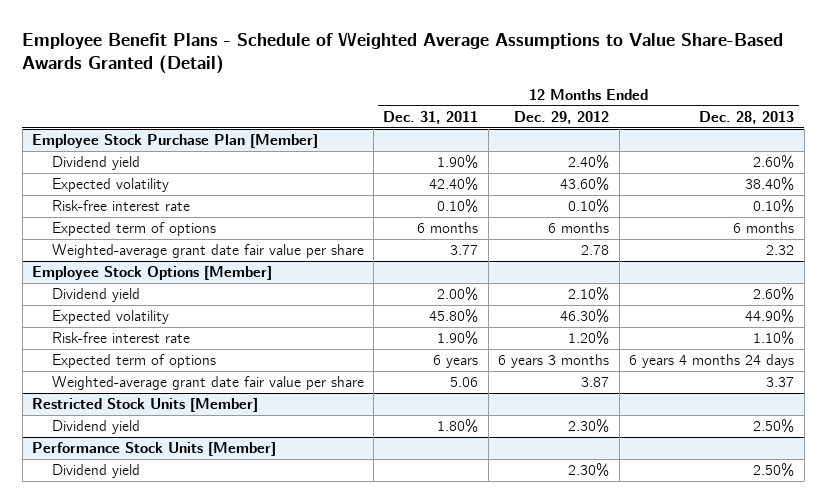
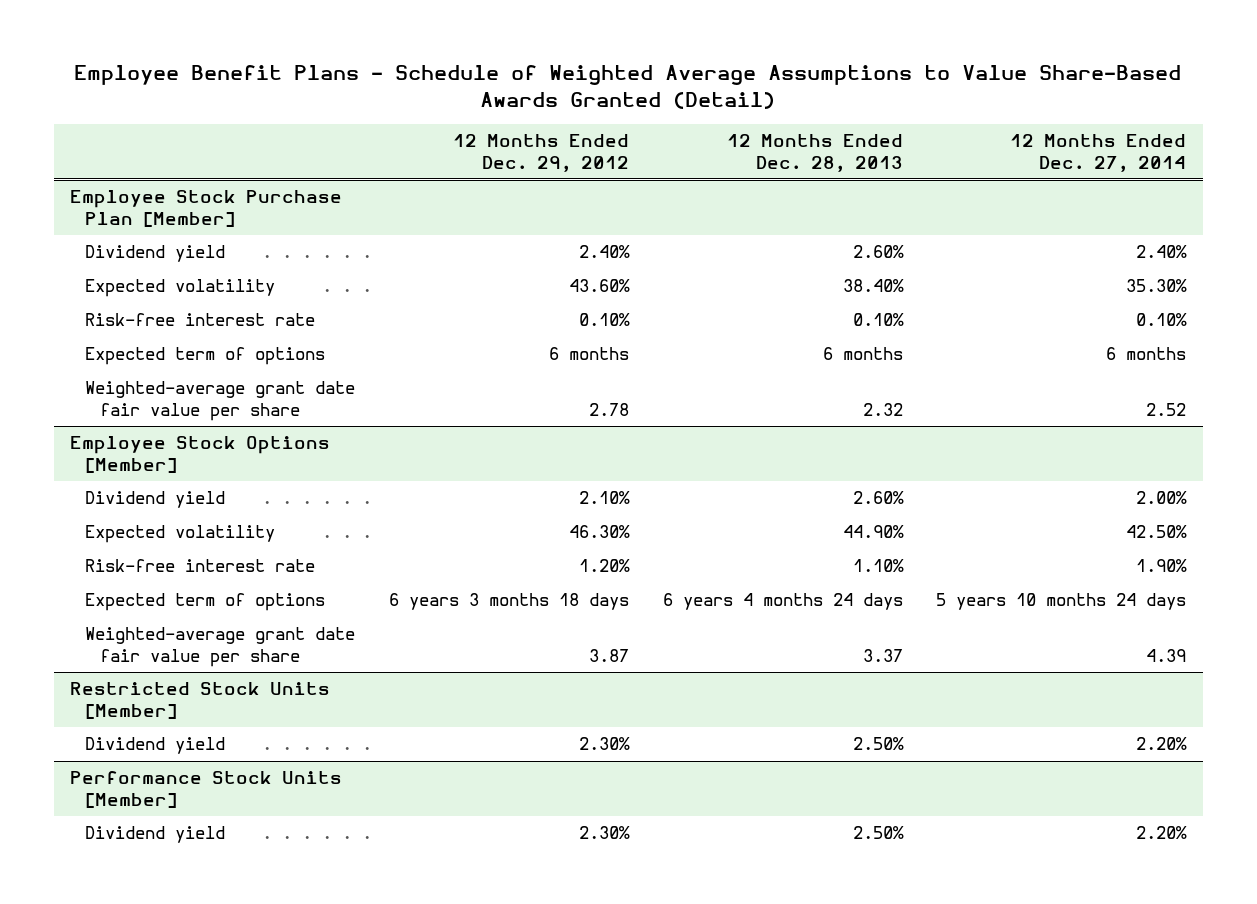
- | 12 Months Ended Dec. 31, 2011 | 12 Months Ended Dec. 29, 2012 | 12 Months Ended Dec. 28, 2013
+ | 12 Months Ended Dec. 29, 2012 | 12 Months Ended Dec. 28, 2013 | 12 Months Ended Dec. 27, 2014
@ Employee Stock Options [Member]
- Expected term of options | 6 years | 6 years 3 months | 6 years 4 months 24 days
+ Expected term of options | 6 years 3 months 18 days | 6 years 4 months 24 days | 5 years 10 months 24 days

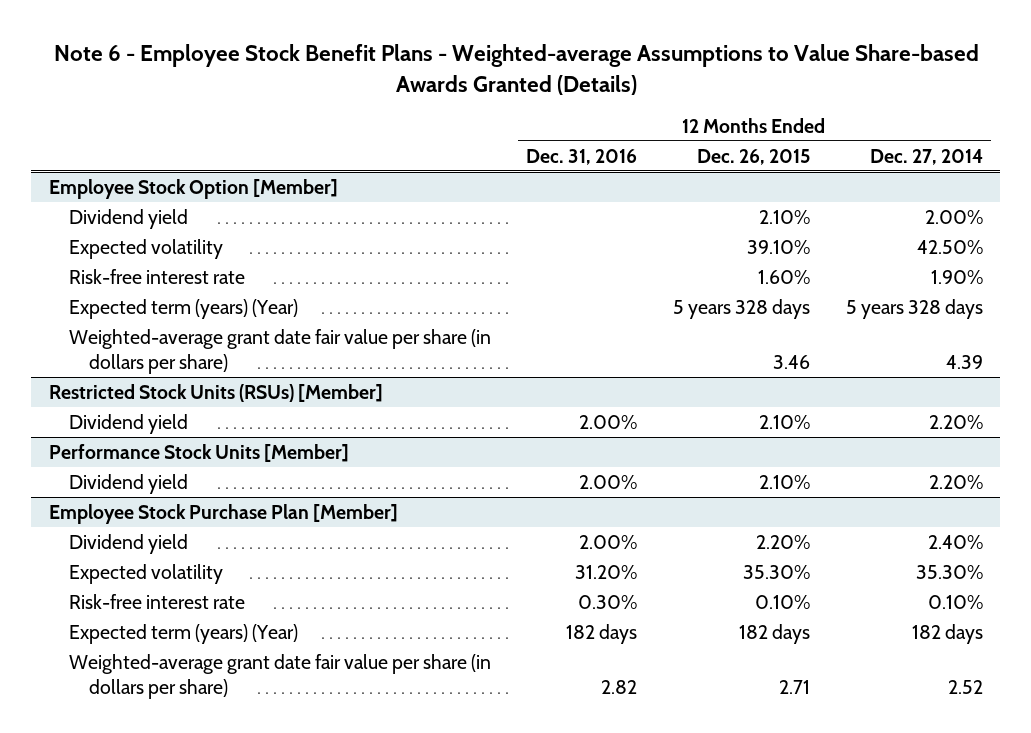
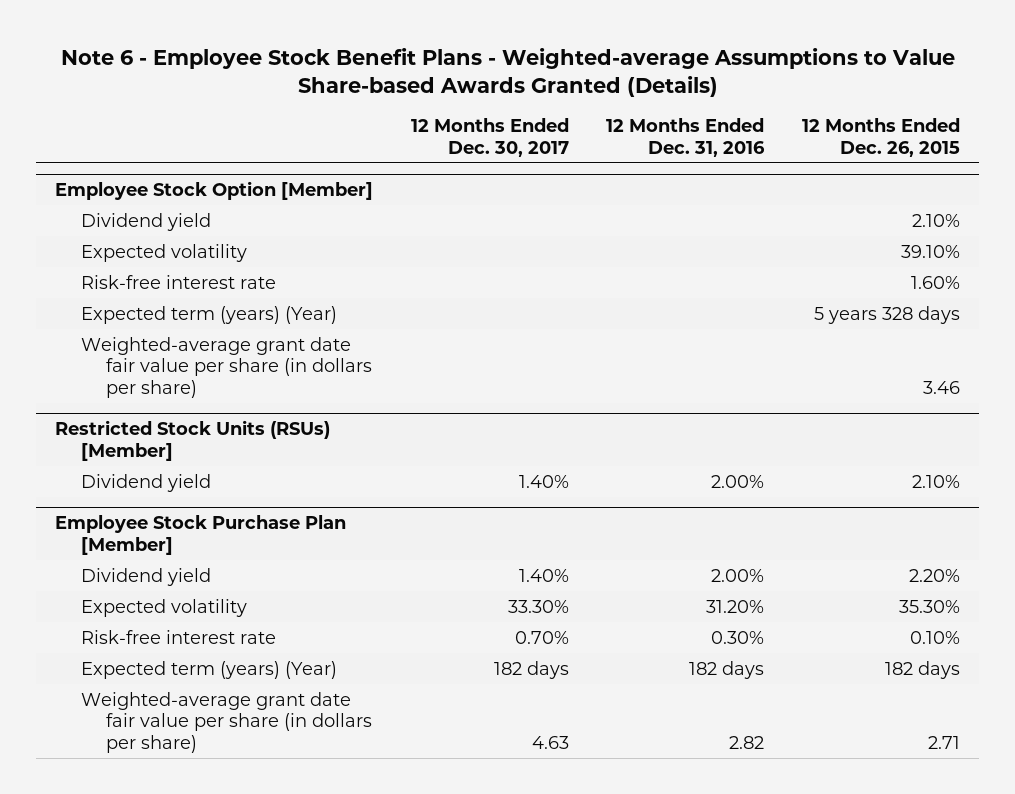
- | 12 Months Ended Dec. 31, 2016 | 12 Months Ended Dec. 26, 2015 | 12 Months Ended Dec. 27, 2014
+ | 12 Months Ended Dec. 30, 2017 | 12 Months Ended Dec. 31, 2016 | 12 Months Ended Dec. 26, 2015
- Performance Stock Units [Member]
- Dividend yield | 2.00% | 2.10% | 2.20%

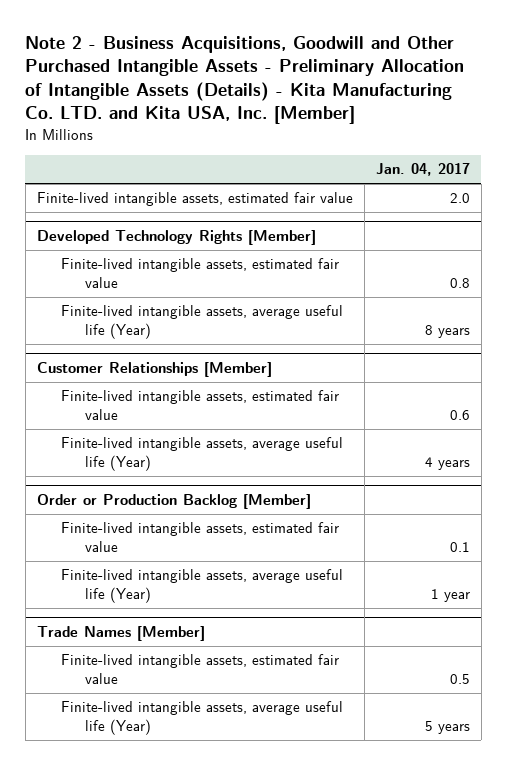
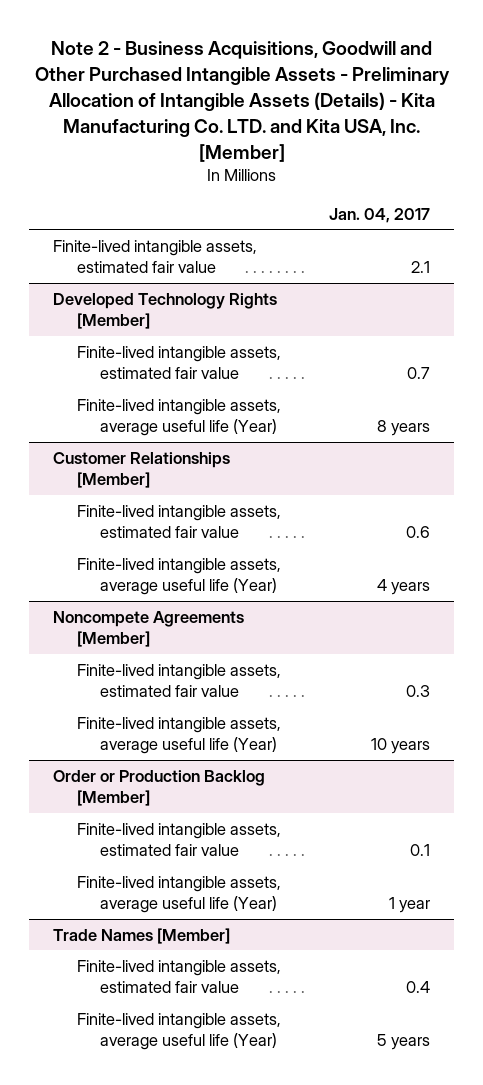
- Finite-lived intangible assets, estimated fair value | 2.0
+ Finite-lived intangible assets, estimated fair value | 2.1
@ Developed Technology Rights [Member]
- Finite-lived intangible assets, estimated fair value | 0.8
+ Finite-lived intangible assets, estimated fair value | 0.7
+ Noncompete Agreements [Member]
+ Finite-lived intangible assets, estimated fair value | 0.3
+ Finite-lived intangible assets, average useful life (Year) | 10 years
@ Trade Names [Member]
- Finite-lived intangible assets, estimated fair value | 0.5
+ Finite-lived intangible assets, estimated fair value | 0.4

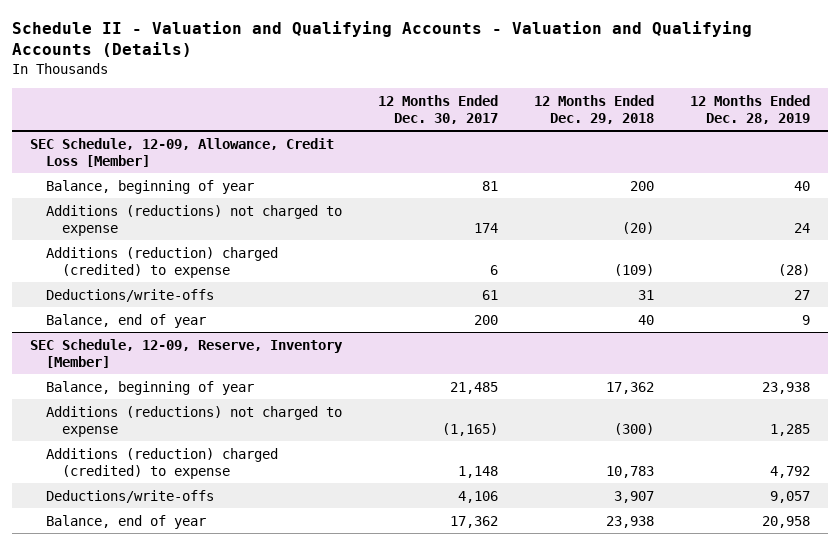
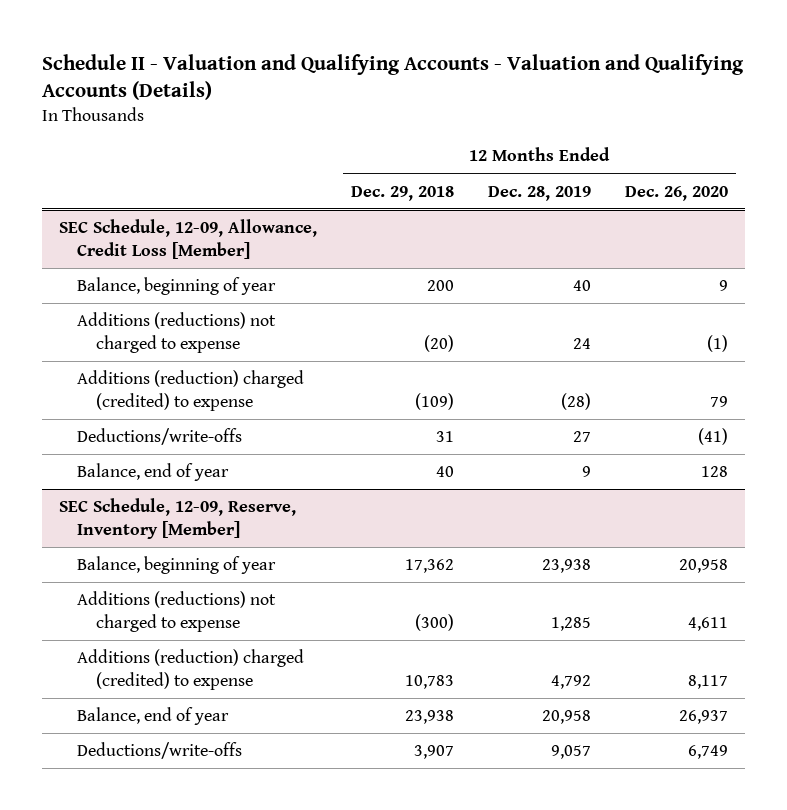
- | 12 Months Ended Dec. 30, 2017 | 12 Months Ended Dec. 29, 2018 | 12 Months Ended Dec. 28, 2019
+ | 12 Months Ended Dec. 29, 2018 | 12 Months Ended Dec. 28, 2019 | 12 Months Ended Dec. 26, 2020
@ SEC Schedule, 12-09, Reserve, Inventory [Member]
moved down: Deductions/write-offs | 3,907 | 9,057 | 6,749

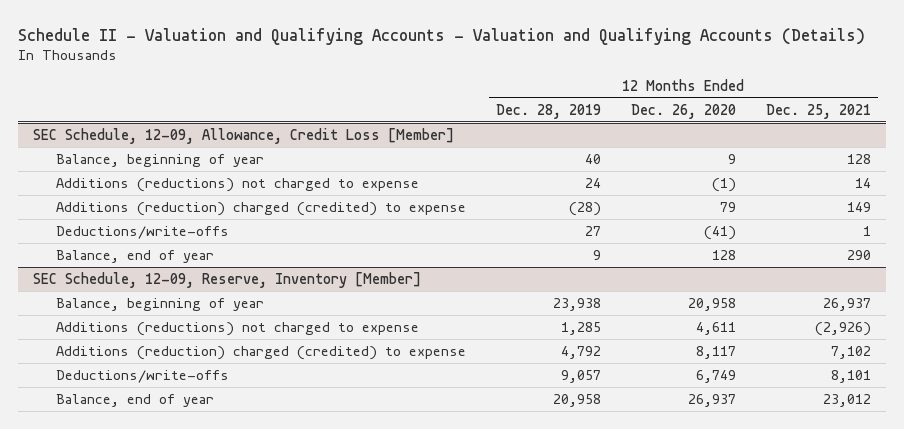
- | 12 Months Ended Dec. 29, 2018 | 12 Months Ended Dec. 28, 2019 | 12 Months Ended Dec. 26, 2020
+ | 12 Months Ended Dec. 28, 2019 | 12 Months Ended Dec. 26, 2020 | 12 Months Ended Dec. 25, 2021
@ SEC Schedule, 12-09, Reserve, Inventory [Member]
moved down: Balance, end of year | 20,958 | 26,937 | 23,012

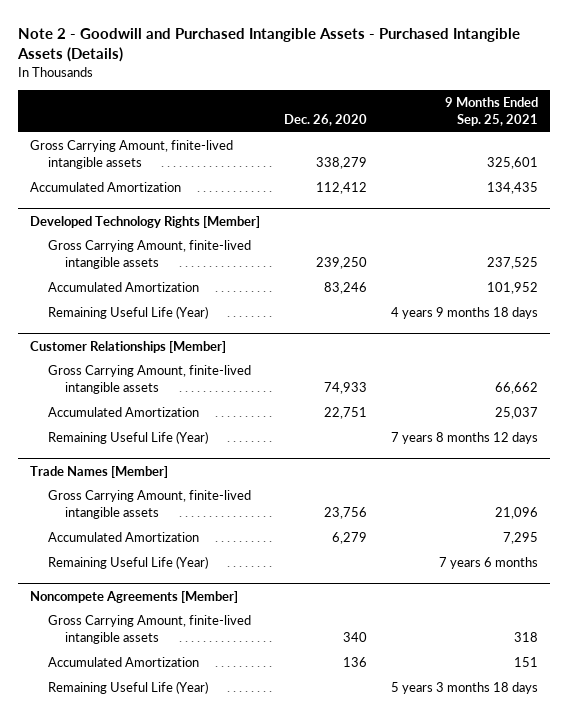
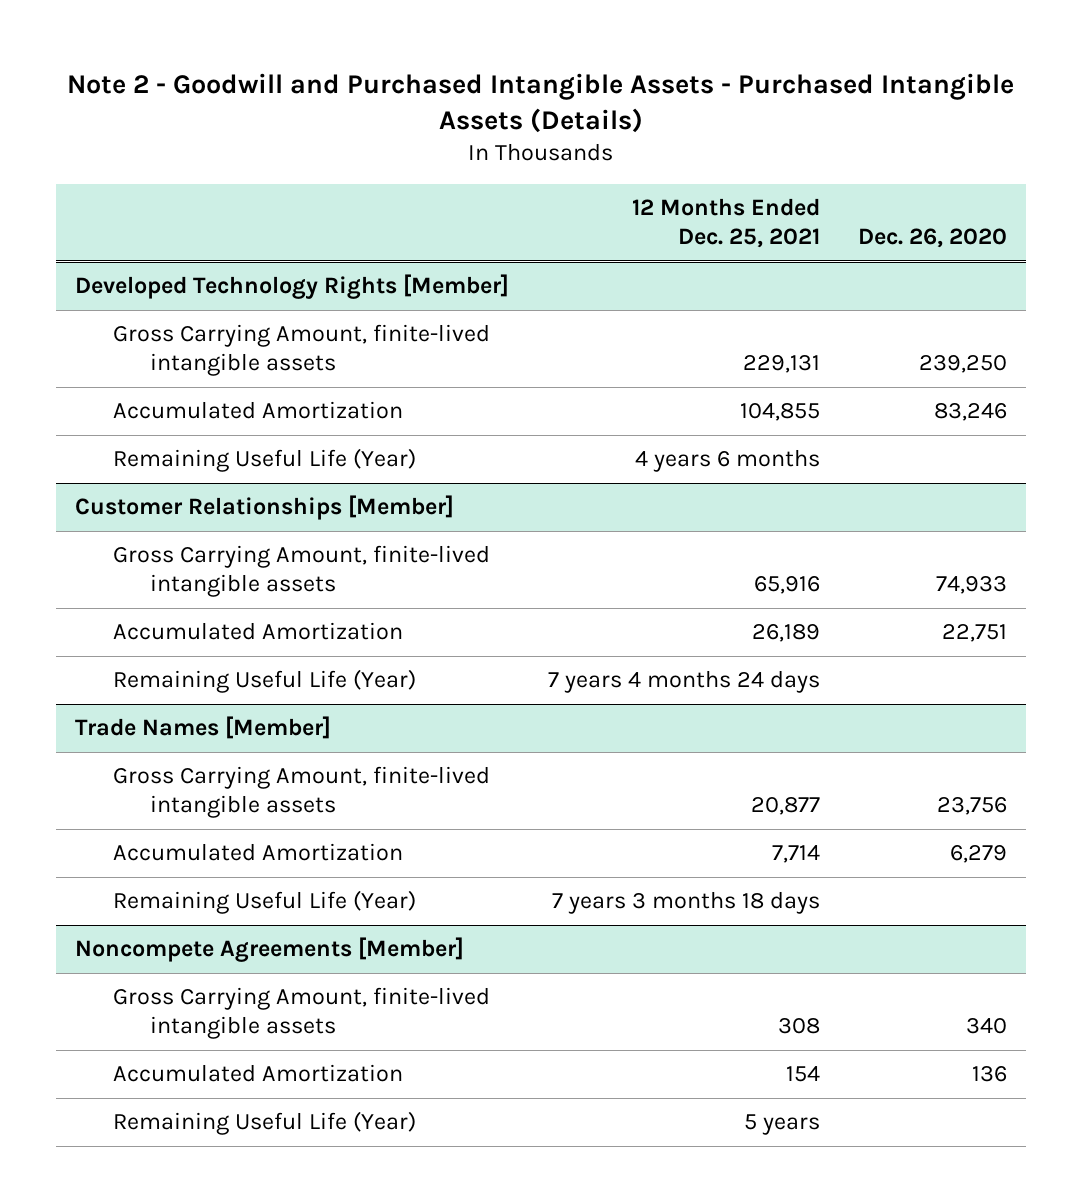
- | Dec. 26, 2020 | 9 Months Ended Sep. 25, 2021
+ | 12 Months Ended Dec. 25, 2021 | Dec. 26, 2020
- Gross Carrying Amount, finite-lived intangible assets | 338,279 | 325,601
- Accumulated Amortization | 112,412 | 134,435

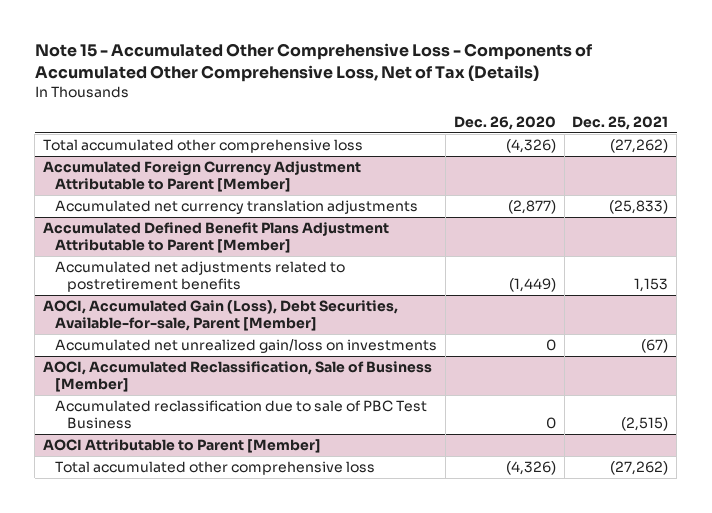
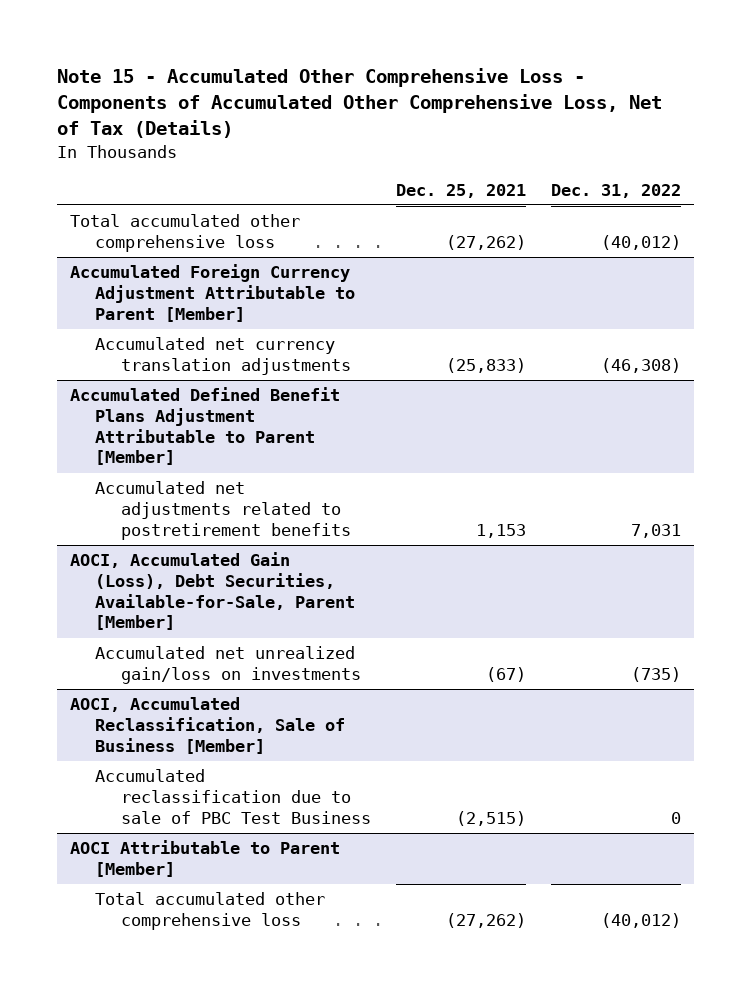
- | Dec. 26, 2020 | Dec. 25, 2021
+ | Dec. 25, 2021 | Dec. 31, 2022
- AOCI, Accumulated Gain (Loss), Debt Securities, Available-for-sale, Parent [Member]
+ AOCI, Accumulated Gain (Loss), Debt Securities, Available-for-Sale, Parent [Member]

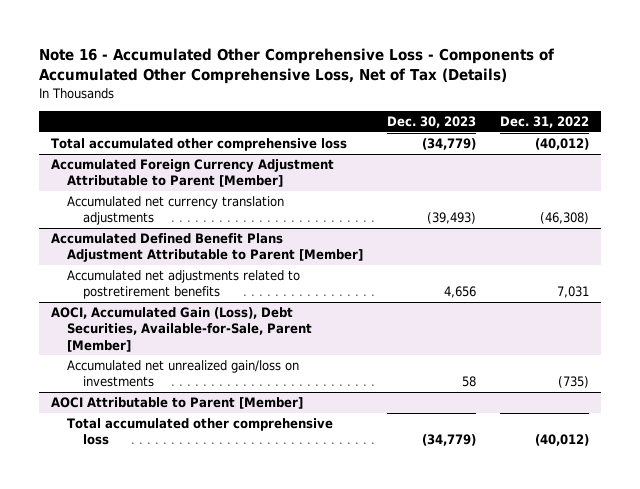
- Note 15 - Accumulated Other Comprehensive Loss - Components of Accumulated Other Comprehensive Loss, Net of Tax (Details)
+ Note 16 - Accumulated Other Comprehensive Loss - Components of Accumulated Other Comprehensive Loss, Net of Tax (Details)
- | Dec. 25, 2021 | Dec. 31, 2022
+ | Dec. 30, 2023 | Dec. 31, 2022
- AOCI, Accumulated Reclassification, Sale of Business [Member]
- Accumulated reclassification due to sale of PBC Test Business | (2,515) | 0

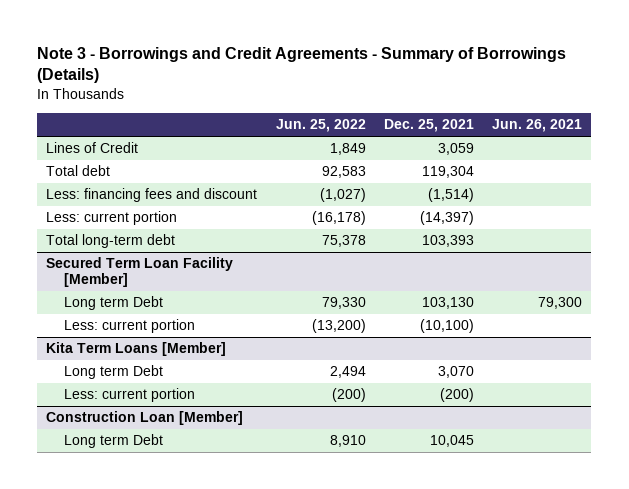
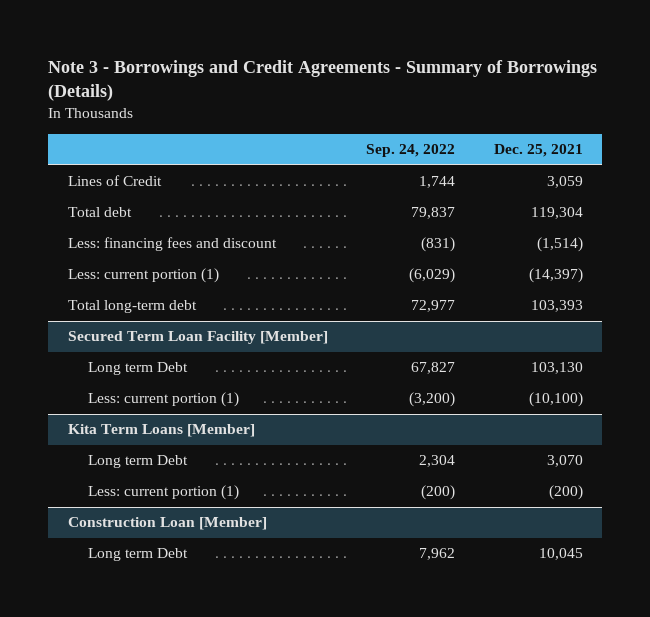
- | Jun. 25, 2022 | Dec. 25, 2021 | Jun. 26, 2021
+ | Sep. 24, 2022 | Dec. 25, 2021
- Less: current portion | (16,178) | (14,397) |
+ Less: current portion (1) | (6,029) | (14,397)
@ Secured Term Loan Facility [Member]
- Less: current portion | (13,200) | (10,100) |
+ Less: current portion (1) | (3,200) | (10,100)
@ Kita Term Loans [Member]
- Less: current portion | (200) | (200) |
+ Less: current portion (1) | (200) | (200)

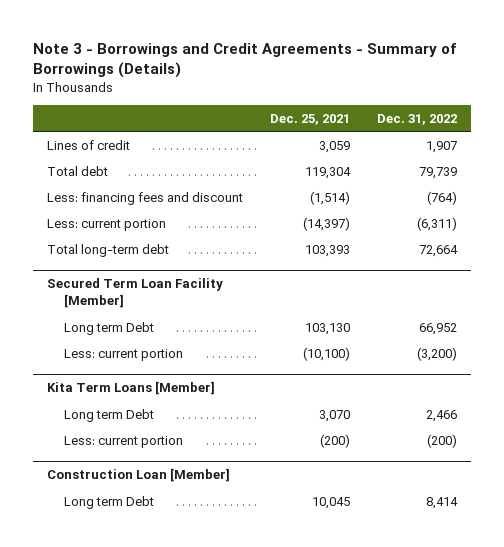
- | Sep. 24, 2022 | Dec. 25, 2021
+ | Dec. 25, 2021 | Dec. 31, 2022
- Lines of Credit | 1,744 | 3,059
+ Lines of credit | 3,059 | 1,907
- Less: current portion (1) | (6,029) | (14,397)
+ Less: current portion | (14,397) | (6,311)
@ Secured Term Loan Facility [Member]
- Less: current portion (1) | (3,200) | (10,100)
+ Less: current portion | (10,100) | (3,200)
@ Kita Term Loans [Member]
- Less: current portion (1) | (200) | (200)
+ Less: current portion | (200) | (200)

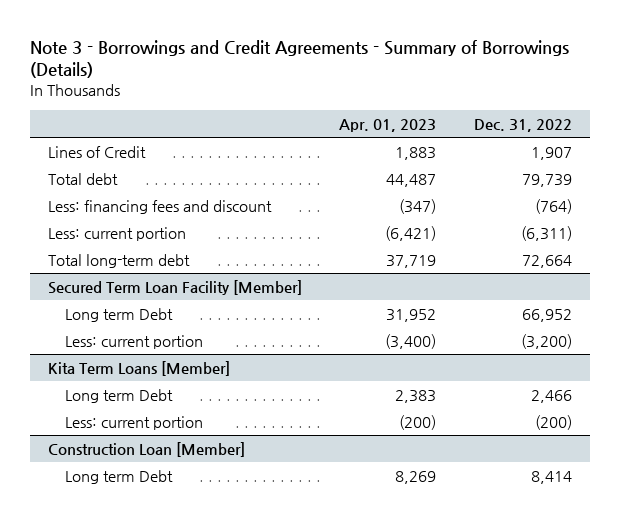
- | Dec. 25, 2021 | Dec. 31, 2022
+ | Apr. 01, 2023 | Dec. 31, 2022
- Lines of credit | 3,059 | 1,907
+ Lines of Credit | 1,883 | 1,907

